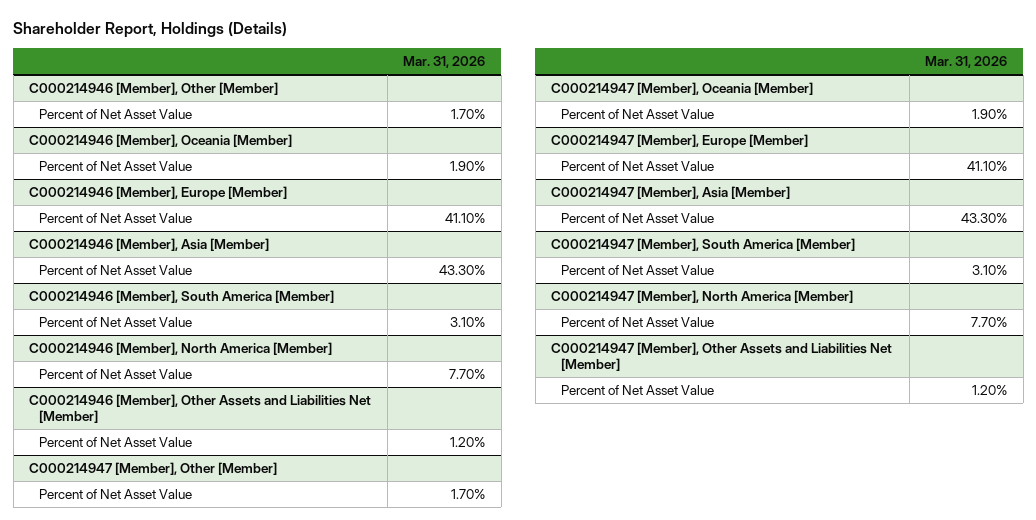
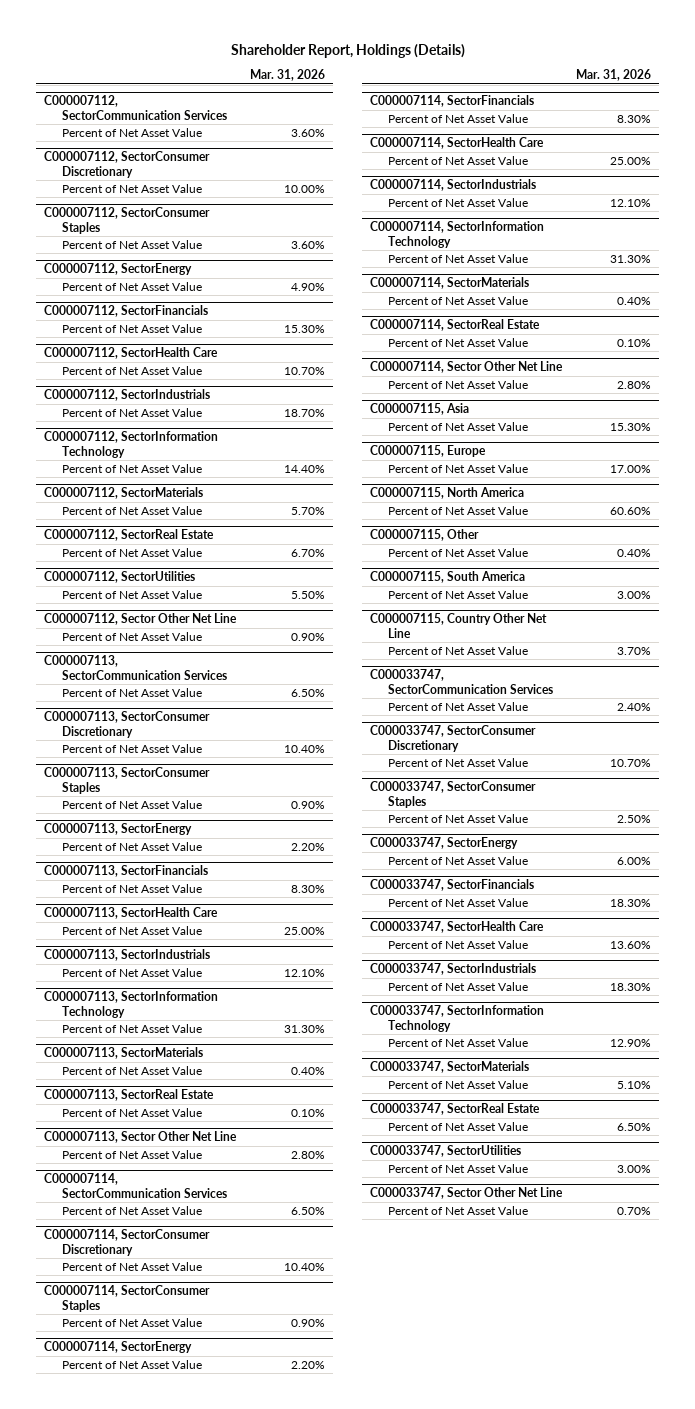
- C000214946 [Member], Other [Member]
- Percent of Net Asset Value | 1.70%
- C000214946 [Member], Oceania [Member]
- Percent of Net Asset Value | 1.90%
- C000214946 [Member], Europe [Member]
- Percent of Net Asset Value | 41.10%
- C000214946 [Member], Asia [Member]
- Percent of Net Asset Value | 43.30%
- C000214946 [Member], South America [Member]
- Percent of Net Asset Value | 3.10%
- C000214946 [Member], North America [Member]
- Percent of Net Asset Value | 7.70%
- C000214946 [Member], Other Assets and Liabilities Net [Member]
- Percent of Net Asset Value | 1.20%
- C000214947 [Member], Other [Member]
- Percent of Net Asset Value | 1.70%
- C000214947 [Member], Oceania [Member]
- Percent of Net Asset Value | 1.90%
- C000214947 [Member], Europe [Member]
- Percent of Net Asset Value | 41.10%
- C000214947 [Member], Asia [Member]
- Percent of Net Asset Value | 43.30%
- C000214947 [Member], South America [Member]
- Percent of Net Asset Value | 3.10%
- C000214947 [Member], North America [Member]
- Percent of Net Asset Value | 7.70%
- C000214947 [Member], Other Assets and Liabilities Net [Member]
- Percent of Net Asset Value | 1.20%
+ C000007112, SectorCommunication Services
+ Percent of Net Asset Value | 3.60%
+ C000007112, SectorConsumer Discretionary
+ Percent of Net Asset Value | 10.00%
+ C000007112, SectorConsumer Staples
+ Percent of Net Asset Value | 3.60%
+ C000007112, SectorEnergy
+ Percent of Net Asset Value | 4.90%
+ C000007112, SectorFinancials
+ Percent of Net Asset Value | 15.30%
+ C000007112, SectorHealth Care
+ Percent of Net Asset Value | 10.70%
+ C000007112, SectorIndustrials
+ Percent of Net Asset Value | 18.70%
+ C000007112, SectorInformation Technology
+ Percent of Net Asset Value | 14.40%
+ C000007112, SectorMaterials
+ Percent of Net Asset Value | 5.70%
+ C000007112, SectorReal Estate
+ Percent of Net Asset Value | 6.70%
+ C000007112, SectorUtilities
+ Percent of Net Asset Value | 5.50%
+ C000007112, Sector Other Net Line
+ Percent of Net Asset Value | 0.90%
+ C000007113, SectorCommunication Services
+ Percent of Net Asset Value | 6.50%
+ C000007113, SectorConsumer Discretionary
+ Percent of Net Asset Value | 10.40%
+ C000007113, SectorConsumer Staples
+ Percent of Net Asset Value | 0.90%
+ C000007113, SectorEnergy
+ Percent of Net Asset Value | 2.20%
+ C000007113, SectorFinancials
+ Percent of Net Asset Value | 8.30%
+ C000007113, SectorHealth Care
+ Percent of Net Asset Value | 25.00%
+ C000007113, SectorIndustrials
+ Percent of Net Asset Value | 12.10%
+ C000007113, SectorInformation Technology
+ Percent of Net Asset Value | 31.30%
+ C000007113, SectorMaterials
+ Percent of Net Asset Value | 0.40%
+ C000007113, SectorReal Estate
+ Percent of Net Asset Value | 0.10%
+ C000007113, Sector Other Net Line
+ Percent of Net Asset Value | 2.80%
+ C000007114, SectorCommunication Services
+ Percent of Net Asset Value | 6.50%
+ C000007114, SectorConsumer Discretionary
+ Percent of Net Asset Value | 10.40%
+ C000007114, SectorConsumer Staples
+ Percent of Net Asset Value | 0.90%
+ C000007114, SectorEnergy
+ Percent of Net Asset Value | 2.20%
+ C000007114, SectorFinancials
+ Percent of Net Asset Value | 8.30%
+ C000007114, SectorHealth Care
+ Percent of Net Asset Value | 25.00%
+ C000007114, SectorIndustrials
+ Percent of Net Asset Value | 12.10%
+ C000007114, SectorInformation Technology
+ Percent of Net Asset Value | 31.30%
+ C000007114, SectorMaterials
+ Percent of Net Asset Value | 0.40%
+ C000007114, SectorReal Estate
+ Percent of Net Asset Value | 0.10%
+ C000007114, Sector Other Net Line
+ Percent of Net Asset Value | 2.80%
+ C000007115, Asia
+ Percent of Net Asset Value | 15.30%
+ C000007115, Europe
+ Percent of Net Asset Value | 17.00%
+ C000007115, North America
+ Percent of Net Asset Value | 60.60%
+ C000007115, Other
+ Percent of Net Asset Value | 0.40%
+ C000007115, South America
+ Percent of Net Asset Value | 3.00%
+ C000007115, Country Other Net Line
+ Percent of Net Asset Value | 3.70%
+ C000033747, SectorCommunication Services
+ Percent of Net Asset Value | 2.40%
+ C000033747, SectorConsumer Discretionary
+ Percent of Net Asset Value | 10.70%
+ C000033747, SectorConsumer Staples
+ Percent of Net Asset Value | 2.50%
+ C000033747, SectorEnergy
+ Percent of Net Asset Value | 6.00%
+ C000033747, SectorFinancials
+ Percent of Net Asset Value | 18.30%
+ C000033747, SectorHealth Care
+ Percent of Net Asset Value | 13.60%
+ C000033747, SectorIndustrials
+ Percent of Net Asset Value | 18.30%
+ C000033747, SectorInformation Technology
+ Percent of Net Asset Value | 12.90%
+ C000033747, SectorMaterials
+ Percent of Net Asset Value | 5.10%
+ C000033747, SectorReal Estate
+ Percent of Net Asset Value | 6.50%
+ C000033747, SectorUtilities
+ Percent of Net Asset Value | 3.00%
+ C000033747, Sector Other Net Line
+ Percent of Net Asset Value | 0.70%

